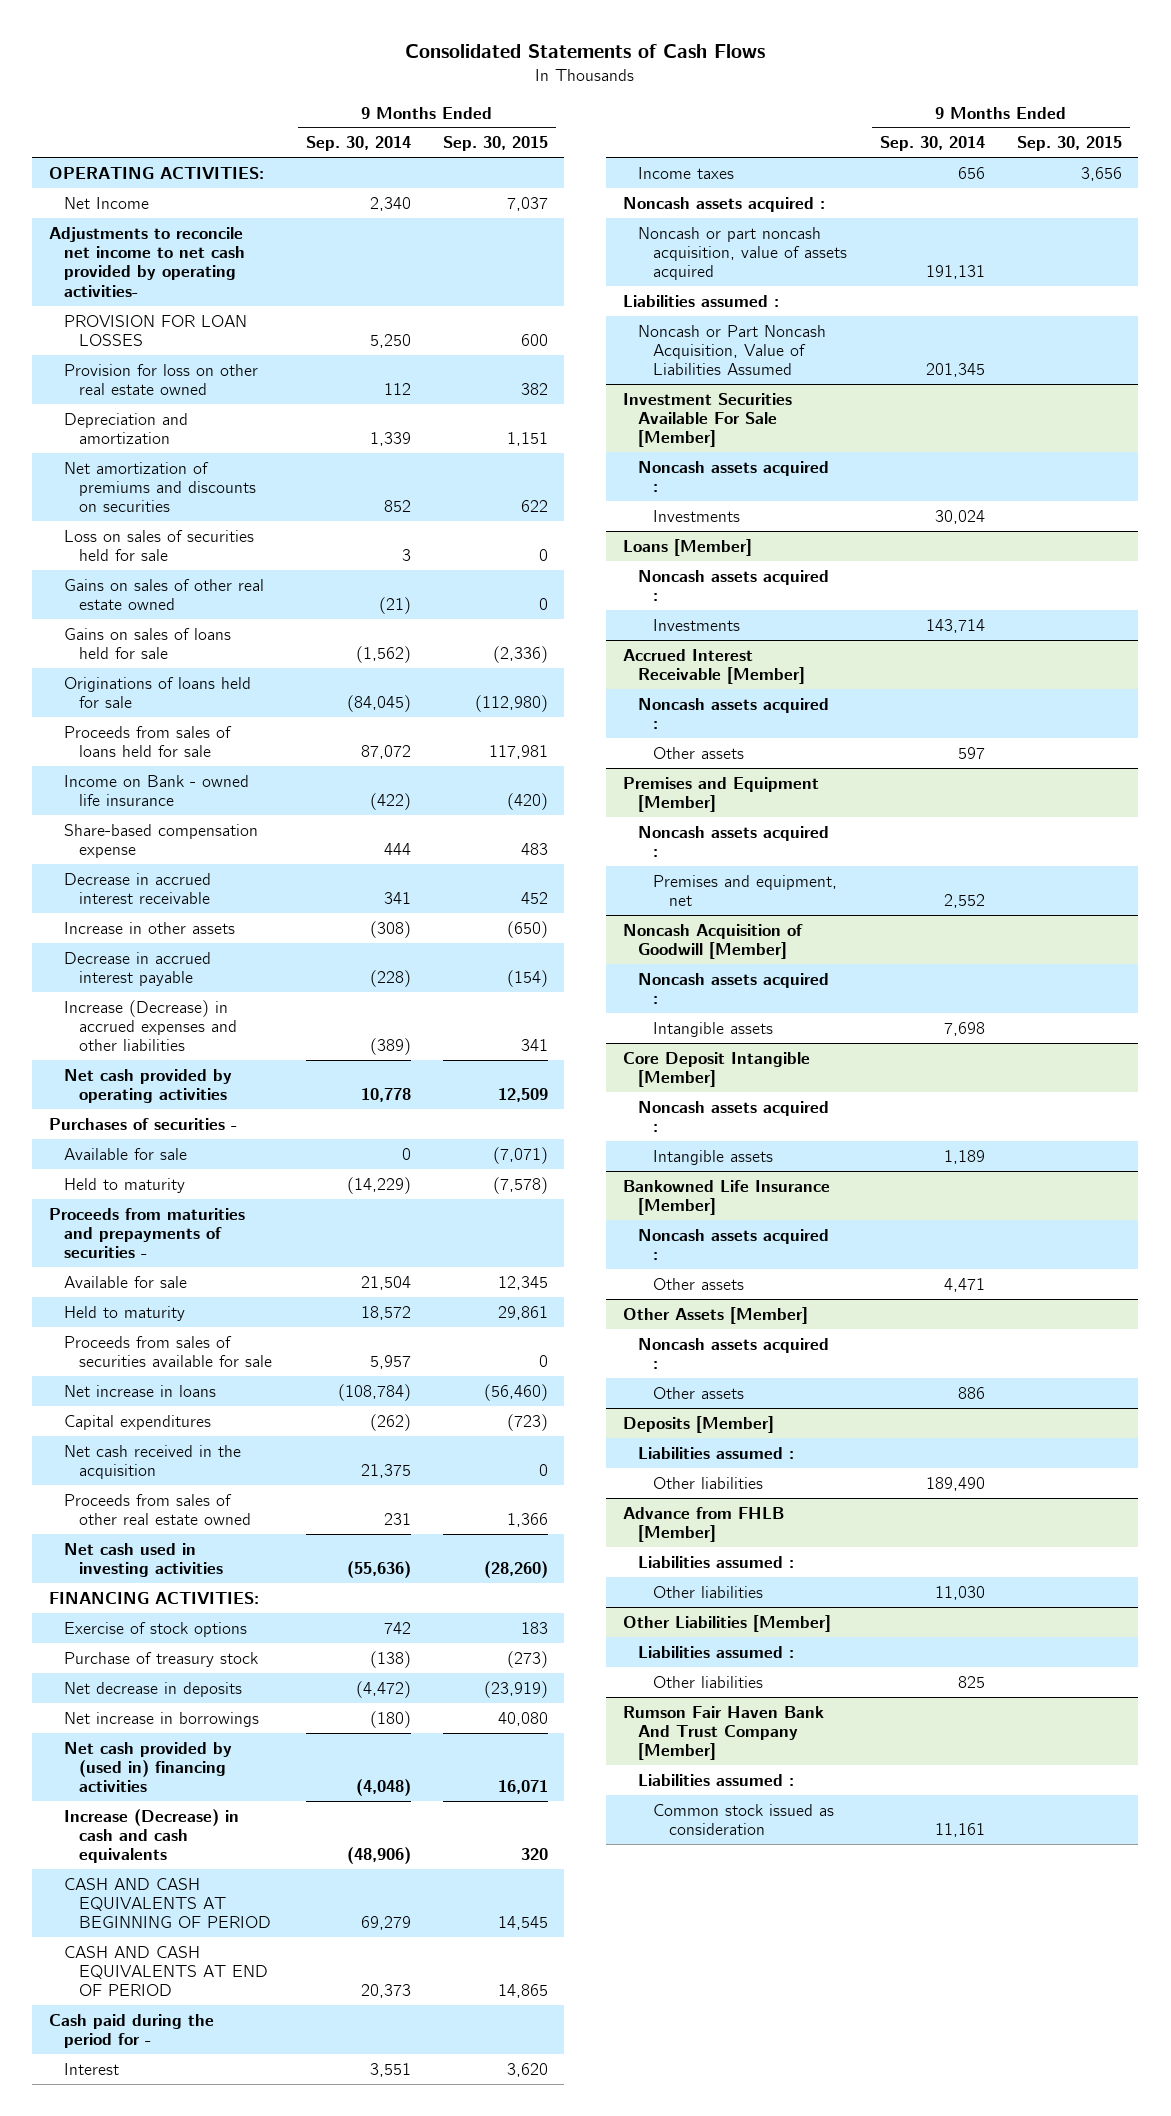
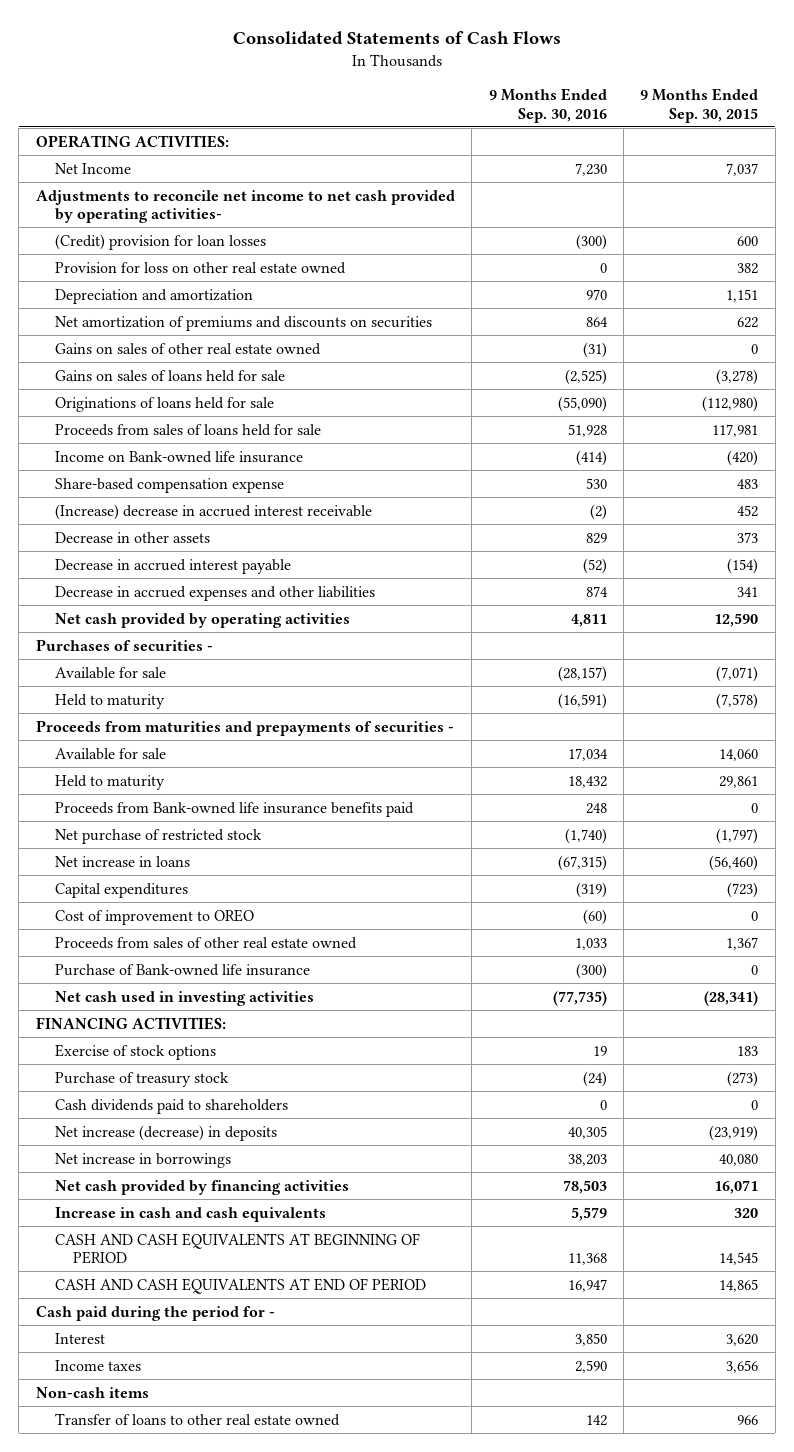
- | 9 Months Ended Sep. 30, 2014 | 9 Months Ended Sep. 30, 2015
+ | 9 Months Ended Sep. 30, 2016 | 9 Months Ended Sep. 30, 2015
- PROVISION FOR LOAN LOSSES | 5,250 | 600
+ (Credit) provision for loan losses | (300) | 600
- Loss on sales of securities held for sale | 3 | 0
- Gains on sales of loans held for sale | (1,562) | (2,336)
+ Gains on sales of loans held for sale | (2,525) | (3,278)
- Income on Bank - owned life insurance | (422) | (420)
+ Income on Bank-owned life insurance | (414) | (420)
- Decrease in accrued interest receivable | 341 | 452
- Increase in other assets | (308) | (650)
+ (Increase) decrease in accrued interest receivable | (2) | 452
+ Decrease in other assets | 829 | 373
- Increase (Decrease) in accrued expenses and other liabilities | (389) | 341
- Net cash provided by operating activities | 10,778 | 12,509
+ Decrease in accrued expenses and other liabilities | 874 | 341
+ Net cash provided by operating activities | 4,811 | 12,590
- Available for sale | 21,504 | 12,345
+ Available for sale | 17,034 | 14,060
- Proceeds from sales of securities available for sale | 5,957 | 0
+ Proceeds from Bank-owned life insurance benefits paid | 248 | 0
+ Net purchase of restricted stock | (1,740) | (1,797)
- Net cash received in the acquisition | 21,375 | 0
- Proceeds from sales of other real estate owned | 231 | 1,366
- Net cash used in investing activities | (55,636) | (28,260)
+ Cost of improvement to OREO | (60) | 0
+ Proceeds from sales of other real estate owned | 1,033 | 1,367
+ Purchase of Bank-owned life insurance | (300) | 0
+ Net cash used in investing activities | (77,735) | (28,341)
- Net decrease in deposits | (4,472) | (23,919)
+ Cash dividends paid to shareholders | 0 | 0
+ Net increase (decrease) in deposits | 40,305 | (23,919)
- Net cash provided by (used in) financing activities | (4,048) | 16,071
- Increase (Decrease) in cash and cash equivalents | (48,906) | 320
+ Net cash provided by financing activities | 78,503 | 16,071
+ Increase in cash and cash equivalents | 5,579 | 320
- Noncash assets acquired :
- Noncash or part noncash acquisition, value of assets acquired | 191,131 |
- Liabilities assumed :
- Noncash or Part Noncash Acquisition, Value of Liabilities Assumed | 201,345 |
- Investment Securities Available For Sale [Member]
- Noncash assets acquired :
- Investments | 30,024 |
- Loans [Member]
- Noncash assets acquired :
- Investments | 143,714 |
- Accrued Interest Receivable [Member]
- Noncash assets acquired :
- Other assets | 597 |
- Premises and Equipment [Member]
- Noncash assets acquired :
- Premises and equipment, net | 2,552 |
- Noncash Acquisition of Goodwill [Member]
- Noncash assets acquired :
- Intangible assets | 7,698 |
- Core Deposit Intangible [Member]
- Noncash assets acquired :
- Intangible assets | 1,189 |
- Bankowned Life Insurance [Member]
- Noncash assets acquired :
- Other assets | 4,471 |
- Other Assets [Member]
- Noncash assets acquired :
- Other assets | 886 |
- Deposits [Member]
- Liabilities assumed :
- Other liabilities | 189,490 |
- Advance from FHLB [Member]
- Liabilities assumed :
- Other liabilities | 11,030 |
- Other Liabilities [Member]
- Liabilities assumed :
- Other liabilities | 825 |
- Rumson Fair Haven Bank And Trust Company [Member]
- Liabilities assumed :
- Common stock issued as consideration | 11,161 |
+ Non-cash items
+ Transfer of loans to other real estate owned | 142 | 966

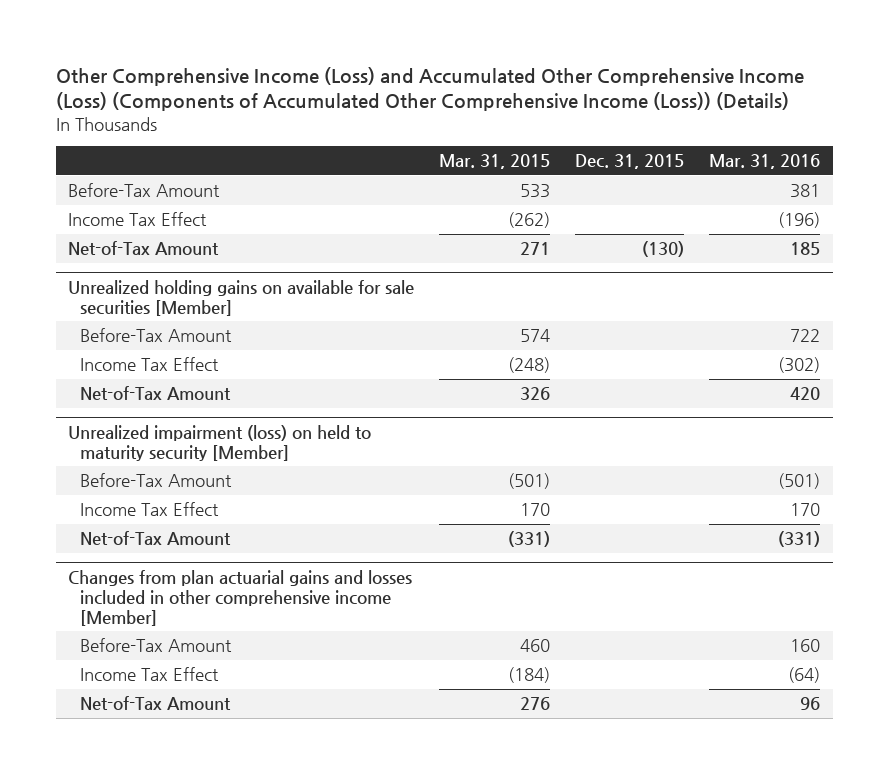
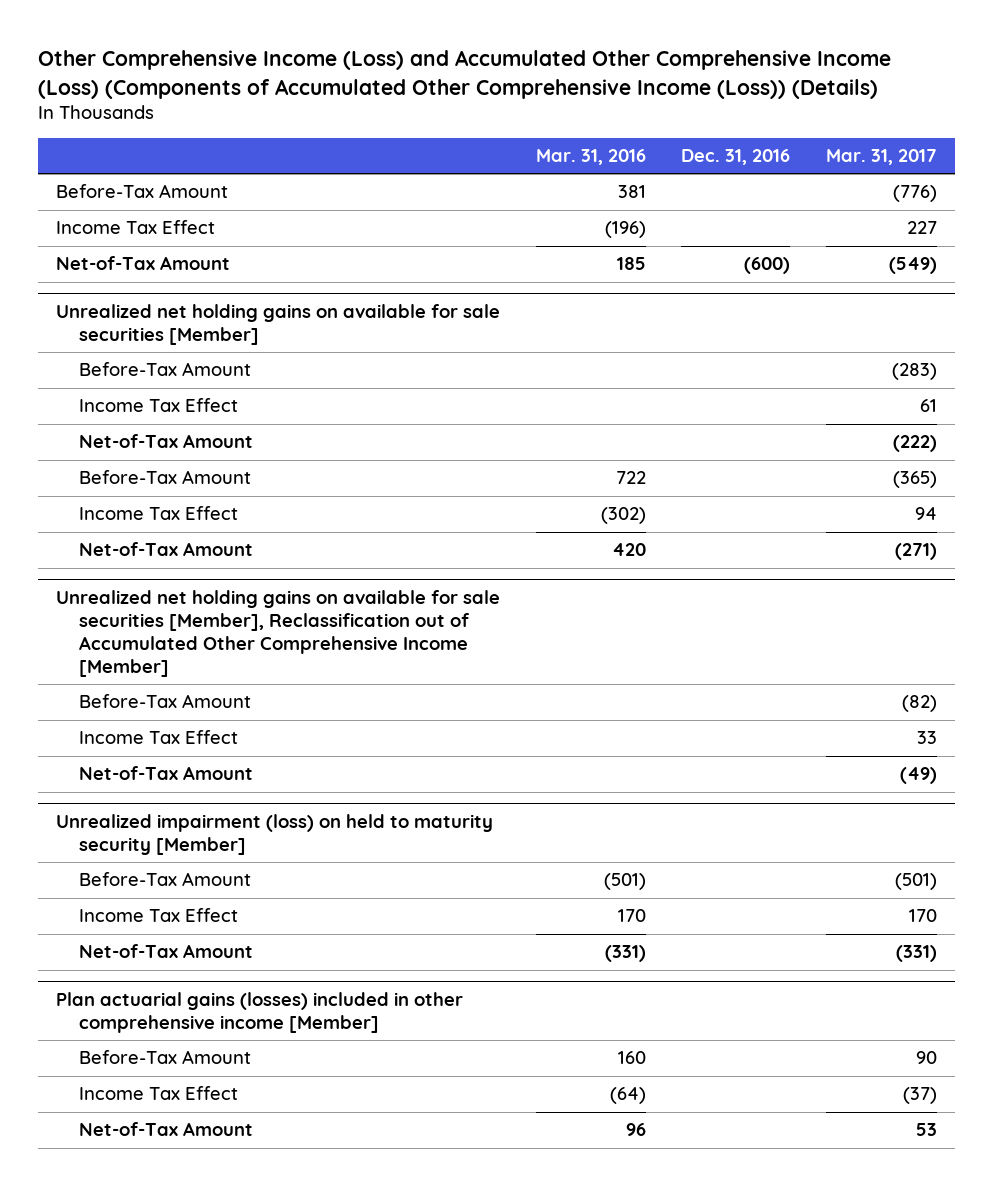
- | Mar. 31, 2015 | Dec. 31, 2015 | Mar. 31, 2016
+ | Mar. 31, 2016 | Dec. 31, 2016 | Mar. 31, 2017
- Unrealized holding gains on available for sale securities [Member]
+ Unrealized net holding gains on available for sale securities [Member]
+ Before-Tax Amount | | | (283)
+ Income Tax Effect | | | 61
+ Net-of-Tax Amount | | | (222)
+ Unrealized net holding gains on available for sale securities [Member], Reclassification out of Accumulated Other Comprehensive Income [Member]
+ Before-Tax Amount | | | (82)
+ Income Tax Effect | | | 33
+ Net-of-Tax Amount | | | (49)
- Changes from plan actuarial gains and losses included in other comprehensive income [Member]
+ Plan actuarial gains (losses) included in other comprehensive income [Member]

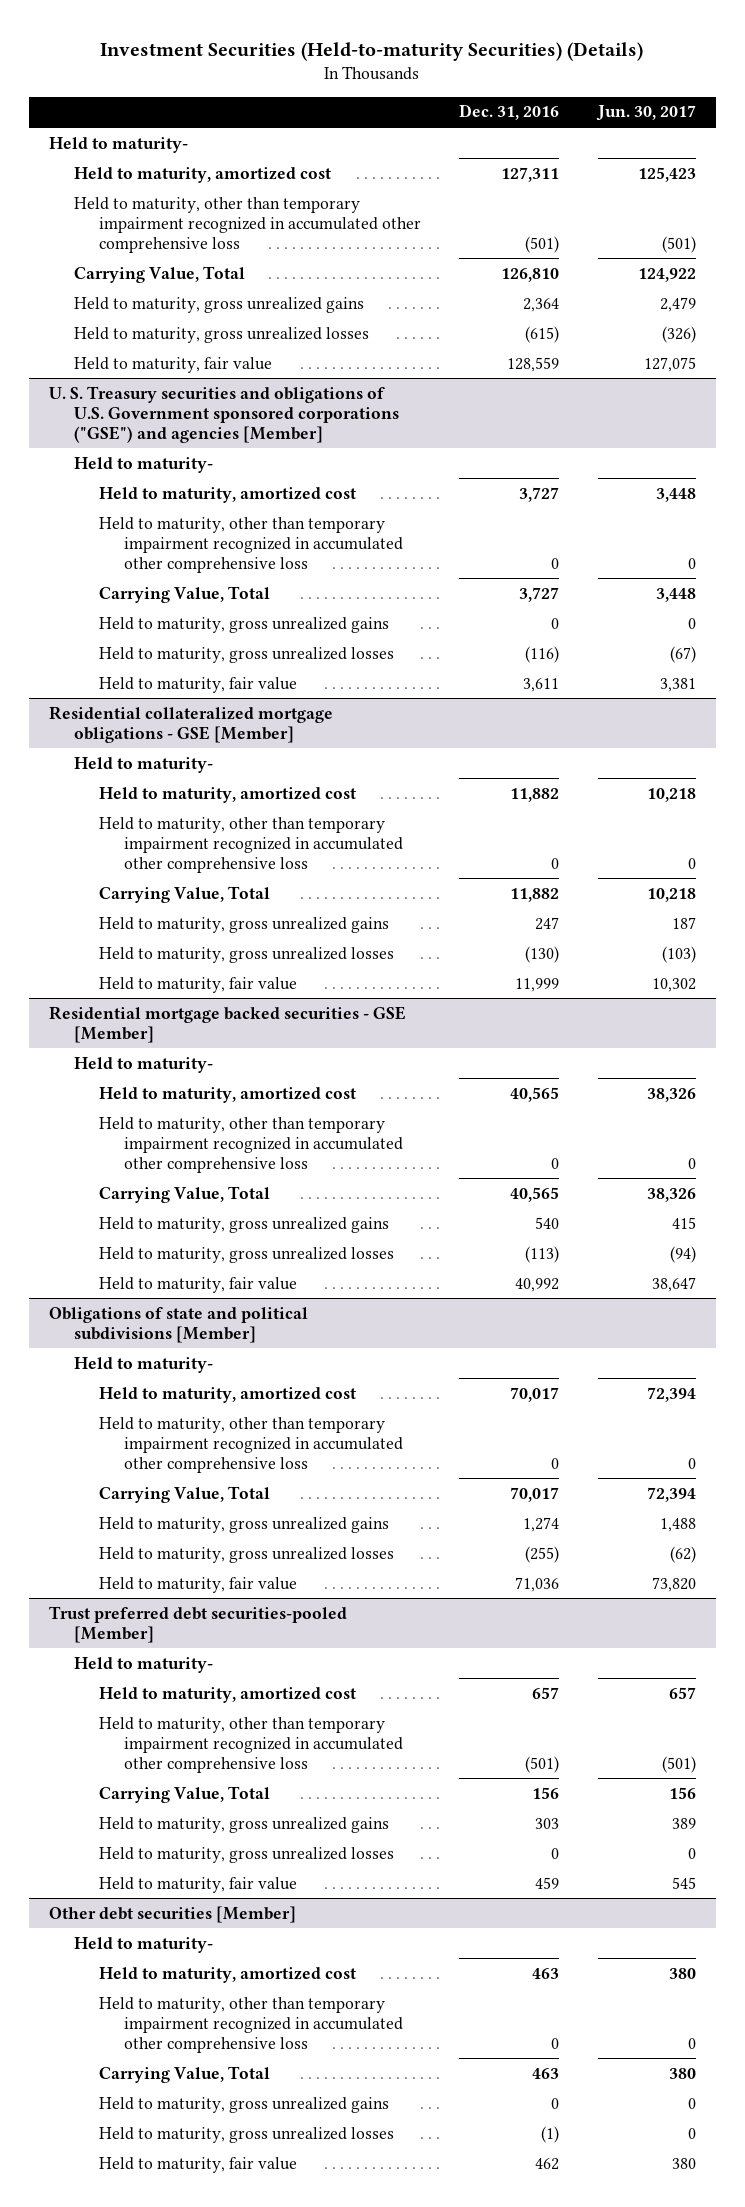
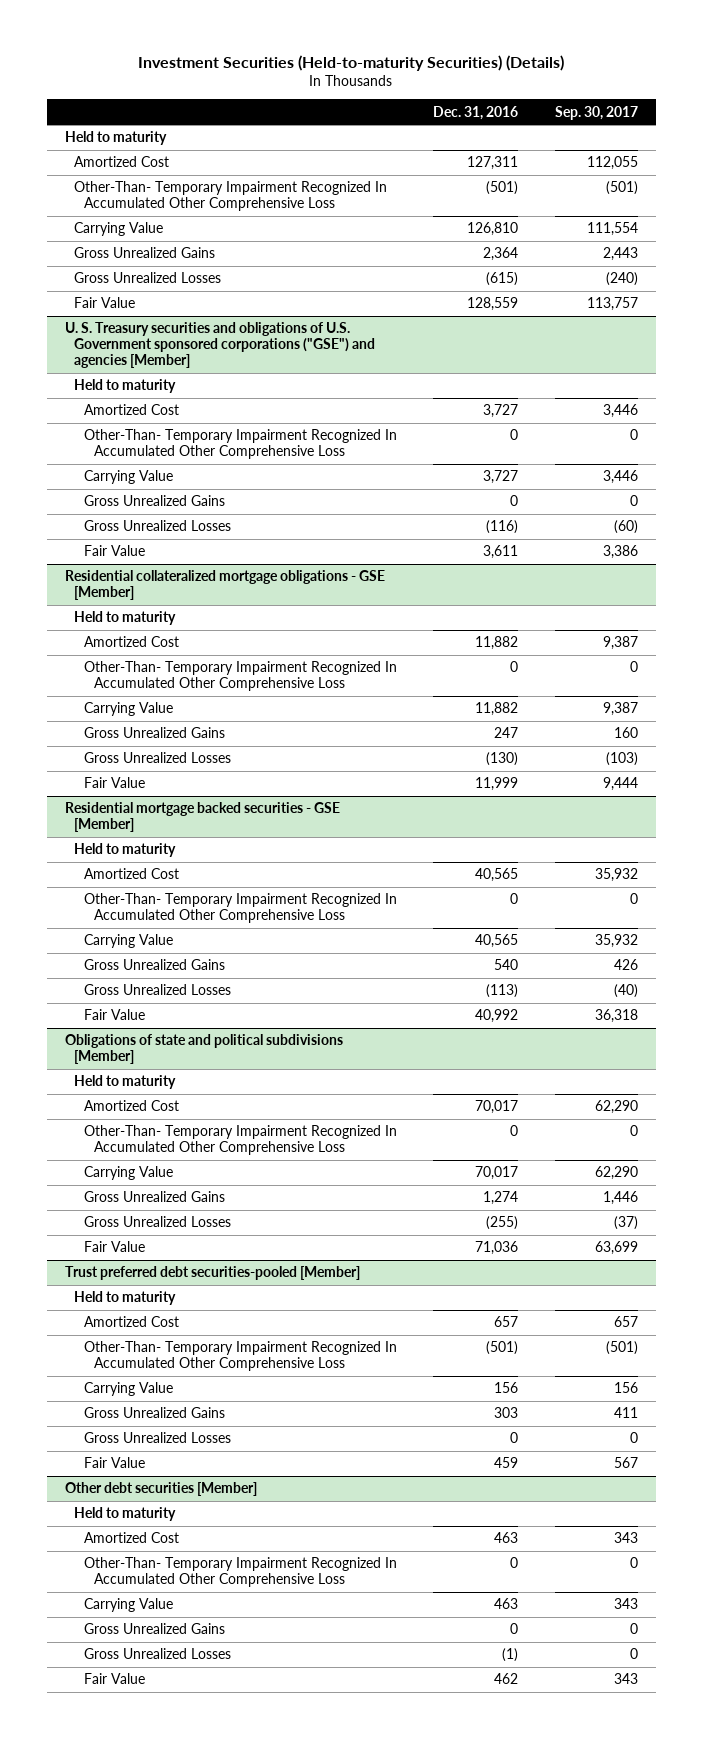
- | Dec. 31, 2016 | Jun. 30, 2017
+ | Dec. 31, 2016 | Sep. 30, 2017
- Held to maturity-
- Held to maturity, amortized cost | 127,311 | 125,423
- Held to maturity, other than temporary impairment recognized in accumulated other comprehensive loss | (501) | (501)
- Carrying Value, Total | 126,810 | 124,922
- Held to maturity, gross unrealized gains | 2,364 | 2,479
- Held to maturity, gross unrealized losses | (615) | (326)
- Held to maturity, fair value | 128,559 | 127,075
+ Held to maturity
+ Amortized Cost | 127,311 | 112,055
+ Other-Than- Temporary Impairment Recognized In Accumulated Other Comprehensive Loss | (501) | (501)
+ Carrying Value | 126,810 | 111,554
+ Gross Unrealized Gains | 2,364 | 2,443
+ Gross Unrealized Losses | (615) | (240)
+ Fair Value | 128,559 | 113,757
@ U. S. Treasury securities and obligations of U.S. Government sponsored corporations ("GSE") and agencies [Member]
- Held to maturity-
- Held to maturity, amortized cost | 3,727 | 3,448
- Held to maturity, other than temporary impairment recognized in accumulated other comprehensive loss | 0 | 0
- Carrying Value, Total | 3,727 | 3,448
- Held to maturity, gross unrealized gains | 0 | 0
- Held to maturity, gross unrealized losses | (116) | (67)
- Held to maturity, fair value | 3,611 | 3,381
+ Held to maturity
+ Amortized Cost | 3,727 | 3,446
+ Other-Than- Temporary Impairment Recognized In Accumulated Other Comprehensive Loss | 0 | 0
+ Carrying Value | 3,727 | 3,446
+ Gross Unrealized Gains | 0 | 0
+ Gross Unrealized Losses | (116) | (60)
+ Fair Value | 3,611 | 3,386
@ Residential collateralized mortgage obligations - GSE [Member]
- Held to maturity-
- Held to maturity, amortized cost | 11,882 | 10,218
- Held to maturity, other than temporary impairment recognized in accumulated other comprehensive loss | 0 | 0
- Carrying Value, Total | 11,882 | 10,218
- Held to maturity, gross unrealized gains | 247 | 187
- Held to maturity, gross unrealized losses | (130) | (103)
- Held to maturity, fair value | 11,999 | 10,302
+ Held to maturity
+ Amortized Cost | 11,882 | 9,387
+ Other-Than- Temporary Impairment Recognized In Accumulated Other Comprehensive Loss | 0 | 0
+ Carrying Value | 11,882 | 9,387
+ Gross Unrealized Gains | 247 | 160
+ Gross Unrealized Losses | (130) | (103)
+ Fair Value | 11,999 | 9,444
@ Residential mortgage backed securities - GSE [Member]
- Held to maturity-
- Held to maturity, amortized cost | 40,565 | 38,326
- Held to maturity, other than temporary impairment recognized in accumulated other comprehensive loss | 0 | 0
- Carrying Value, Total | 40,565 | 38,326
- Held to maturity, gross unrealized gains | 540 | 415
- Held to maturity, gross unrealized losses | (113) | (94)
- Held to maturity, fair value | 40,992 | 38,647
+ Held to maturity
+ Amortized Cost | 40,565 | 35,932
+ Other-Than- Temporary Impairment Recognized In Accumulated Other Comprehensive Loss | 0 | 0
+ Carrying Value | 40,565 | 35,932
+ Gross Unrealized Gains | 540 | 426
+ Gross Unrealized Losses | (113) | (40)
+ Fair Value | 40,992 | 36,318
@ Obligations of state and political subdivisions [Member]
- Held to maturity-
- Held to maturity, amortized cost | 70,017 | 72,394
- Held to maturity, other than temporary impairment recognized in accumulated other comprehensive loss | 0 | 0
- Carrying Value, Total | 70,017 | 72,394
- Held to maturity, gross unrealized gains | 1,274 | 1,488
- Held to maturity, gross unrealized losses | (255) | (62)
- Held to maturity, fair value | 71,036 | 73,820
+ Held to maturity
+ Amortized Cost | 70,017 | 62,290
+ Other-Than- Temporary Impairment Recognized In Accumulated Other Comprehensive Loss | 0 | 0
+ Carrying Value | 70,017 | 62,290
+ Gross Unrealized Gains | 1,274 | 1,446
+ Gross Unrealized Losses | (255) | (37)
+ Fair Value | 71,036 | 63,699
@ Trust preferred debt securities-pooled [Member]
- Held to maturity-
- Held to maturity, amortized cost | 657 | 657
- Held to maturity, other than temporary impairment recognized in accumulated other comprehensive loss | (501) | (501)
- Carrying Value, Total | 156 | 156
- Held to maturity, gross unrealized gains | 303 | 389
- Held to maturity, gross unrealized losses | 0 | 0
- Held to maturity, fair value | 459 | 545
+ Held to maturity
+ Amortized Cost | 657 | 657
+ Other-Than- Temporary Impairment Recognized In Accumulated Other Comprehensive Loss | (501) | (501)
+ Carrying Value | 156 | 156
+ Gross Unrealized Gains | 303 | 411
+ Gross Unrealized Losses | 0 | 0
+ Fair Value | 459 | 567
@ Other debt securities [Member]
- Held to maturity-
- Held to maturity, amortized cost | 463 | 380
- Held to maturity, other than temporary impairment recognized in accumulated other comprehensive loss | 0 | 0
- Carrying Value, Total | 463 | 380
- Held to maturity, gross unrealized gains | 0 | 0
- Held to maturity, gross unrealized losses | (1) | 0
- Held to maturity, fair value | 462 | 380
+ Held to maturity
+ Amortized Cost | 463 | 343
+ Other-Than- Temporary Impairment Recognized In Accumulated Other Comprehensive Loss | 0 | 0
+ Carrying Value | 463 | 343
+ Gross Unrealized Gains | 0 | 0
+ Gross Unrealized Losses | (1) | 0
+ Fair Value | 462 | 343

